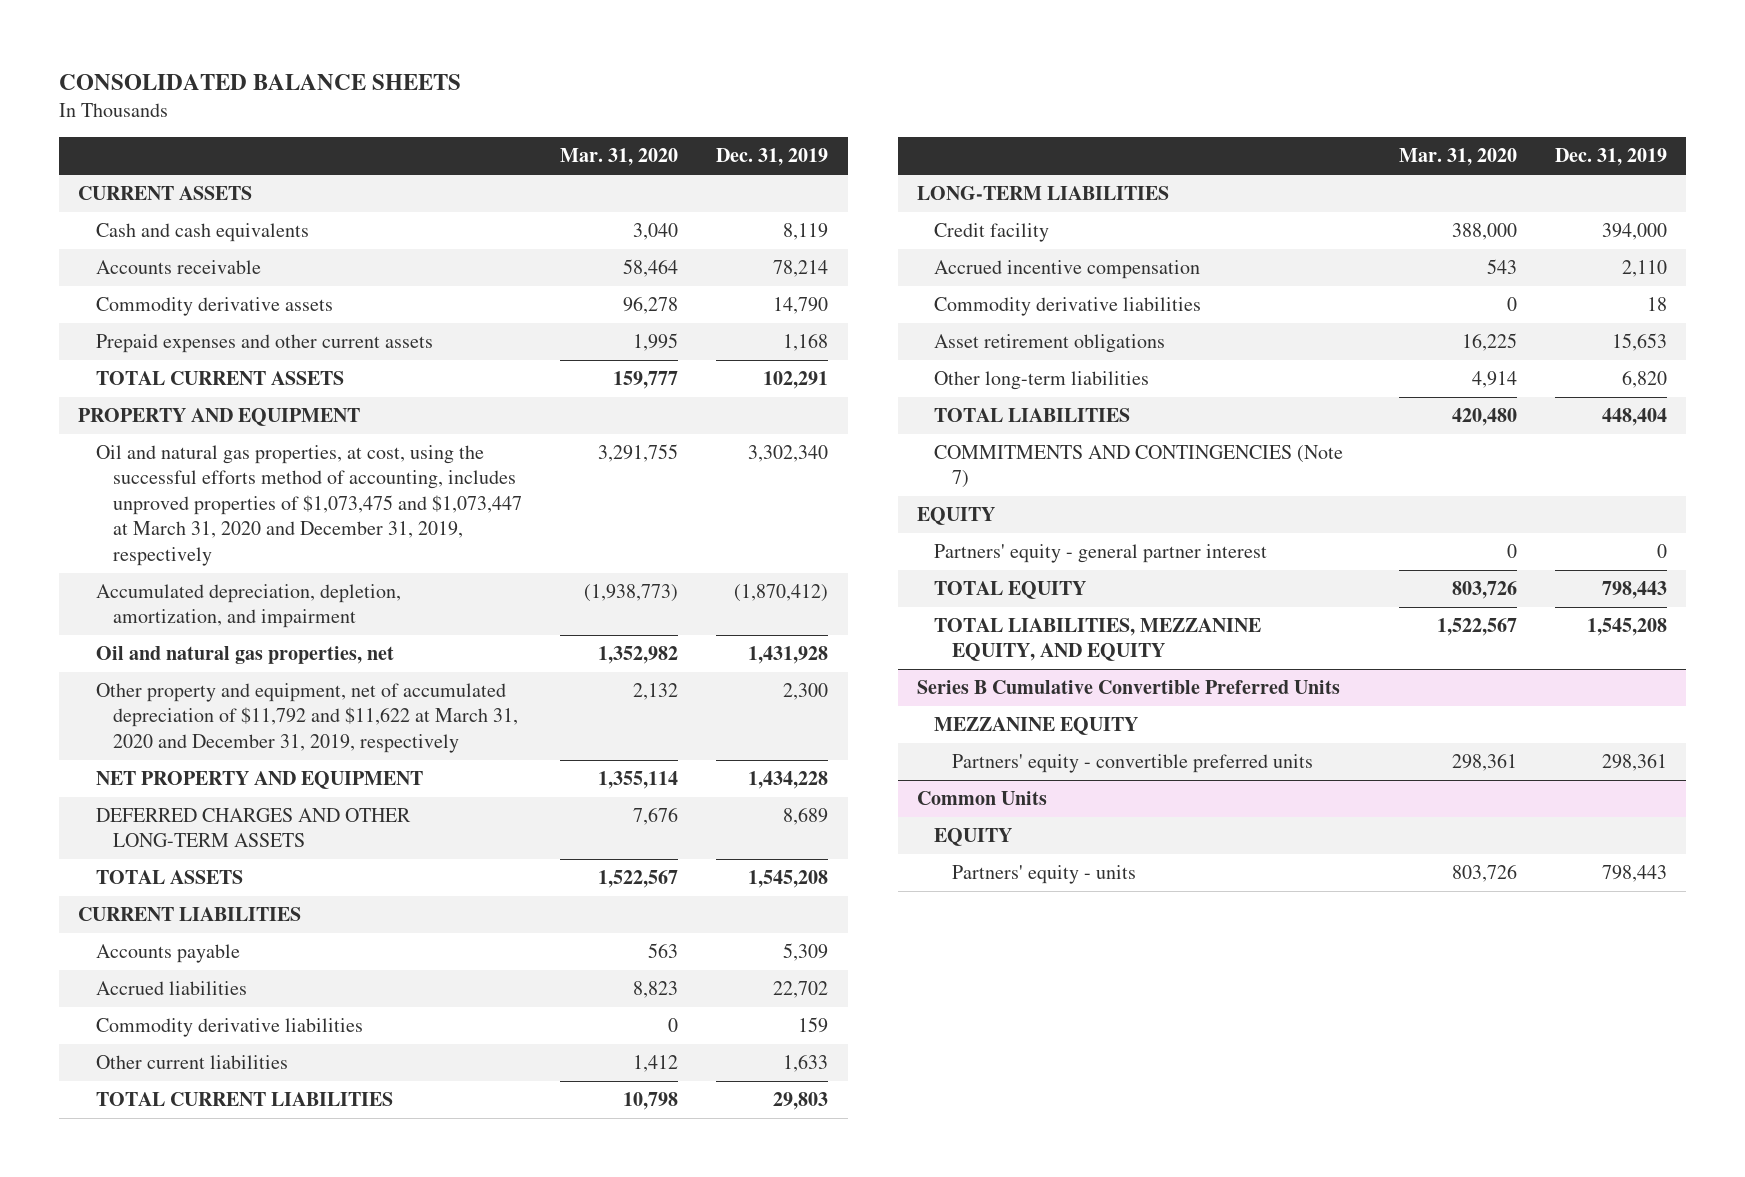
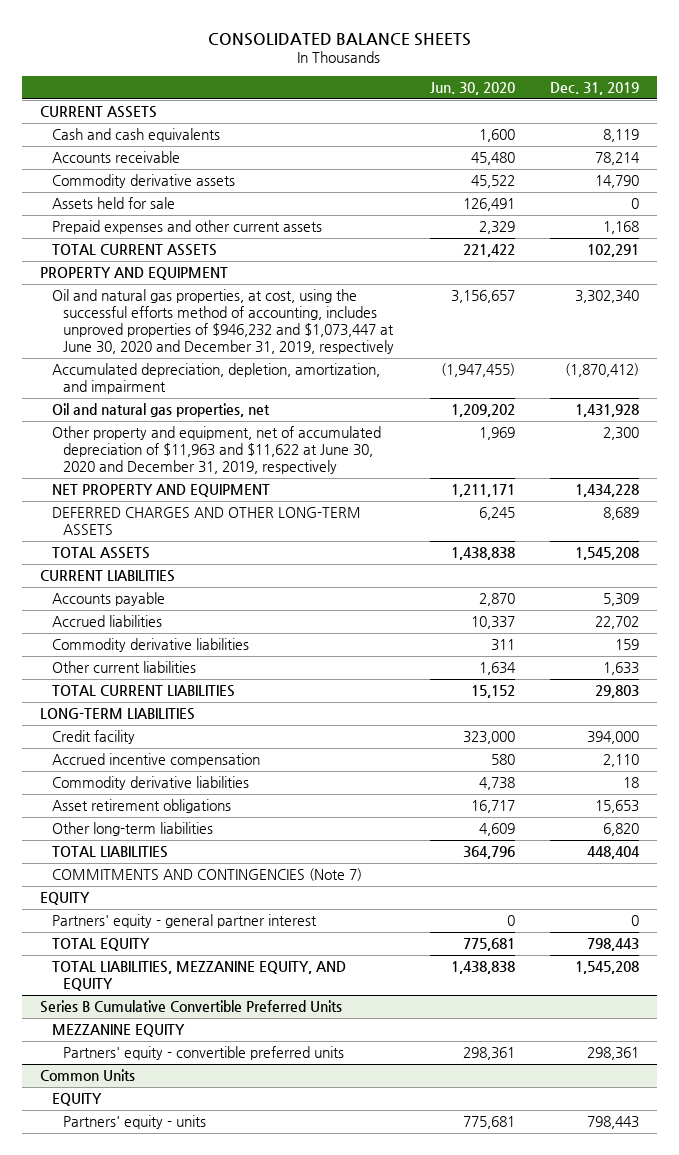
- | Mar. 31, 2020 | Dec. 31, 2019
+ | Jun. 30, 2020 | Dec. 31, 2019
+ Assets held for sale | 126,491 | 0
- Oil and natural gas properties, at cost, using the successful efforts method of accounting, includes unproved properties of $1,073,475 and $1,073,447 at March 31, 2020 and December 31, 2019, respectively | 3,291,755 | 3,302,340
+ Oil and natural gas properties, at cost, using the successful efforts method of accounting, includes unproved properties of $946,232 and $1,073,447 at June 30, 2020 and December 31, 2019, respectively | 3,156,657 | 3,302,340
- Other property and equipment, net of accumulated depreciation of $11,792 and $11,622 at March 31, 2020 and December 31, 2019, respectively | 2,132 | 2,300
+ Other property and equipment, net of accumulated depreciation of $11,963 and $11,622 at June 30, 2020 and December 31, 2019, respectively | 1,969 | 2,300

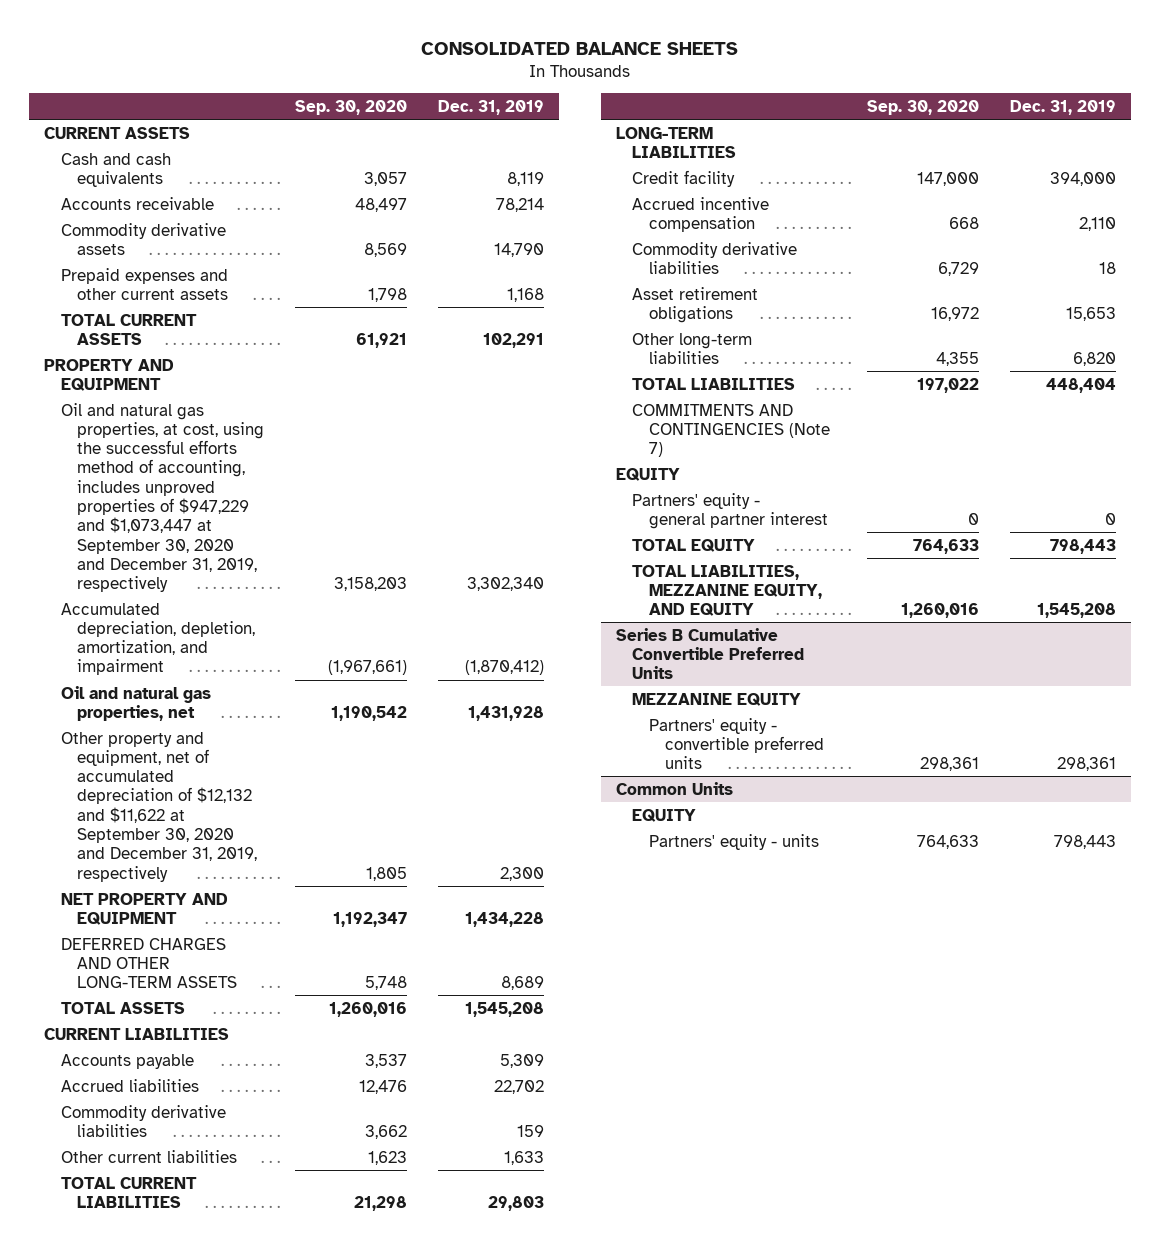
- | Jun. 30, 2020 | Dec. 31, 2019
+ | Sep. 30, 2020 | Dec. 31, 2019
- Assets held for sale | 126,491 | 0
- Oil and natural gas properties, at cost, using the successful efforts method of accounting, includes unproved properties of $946,232 and $1,073,447 at June 30, 2020 and December 31, 2019, respectively | 3,156,657 | 3,302,340
+ Oil and natural gas properties, at cost, using the successful efforts method of accounting, includes unproved properties of $947,229 and $1,073,447 at September 30, 2020 and December 31, 2019, respectively | 3,158,203 | 3,302,340
- Other property and equipment, net of accumulated depreciation of $11,963 and $11,622 at June 30, 2020 and December 31, 2019, respectively | 1,969 | 2,300
+ Other property and equipment, net of accumulated depreciation of $12,132 and $11,622 at September 30, 2020 and December 31, 2019, respectively | 1,805 | 2,300

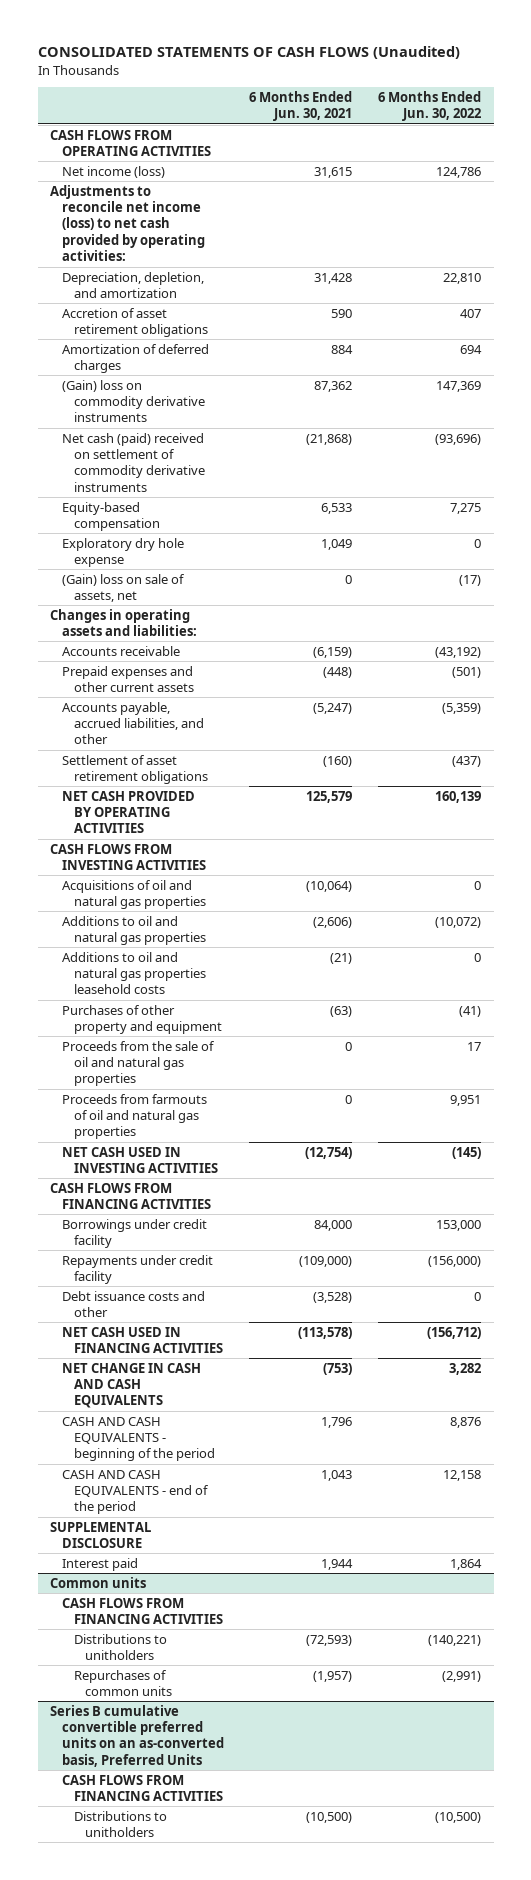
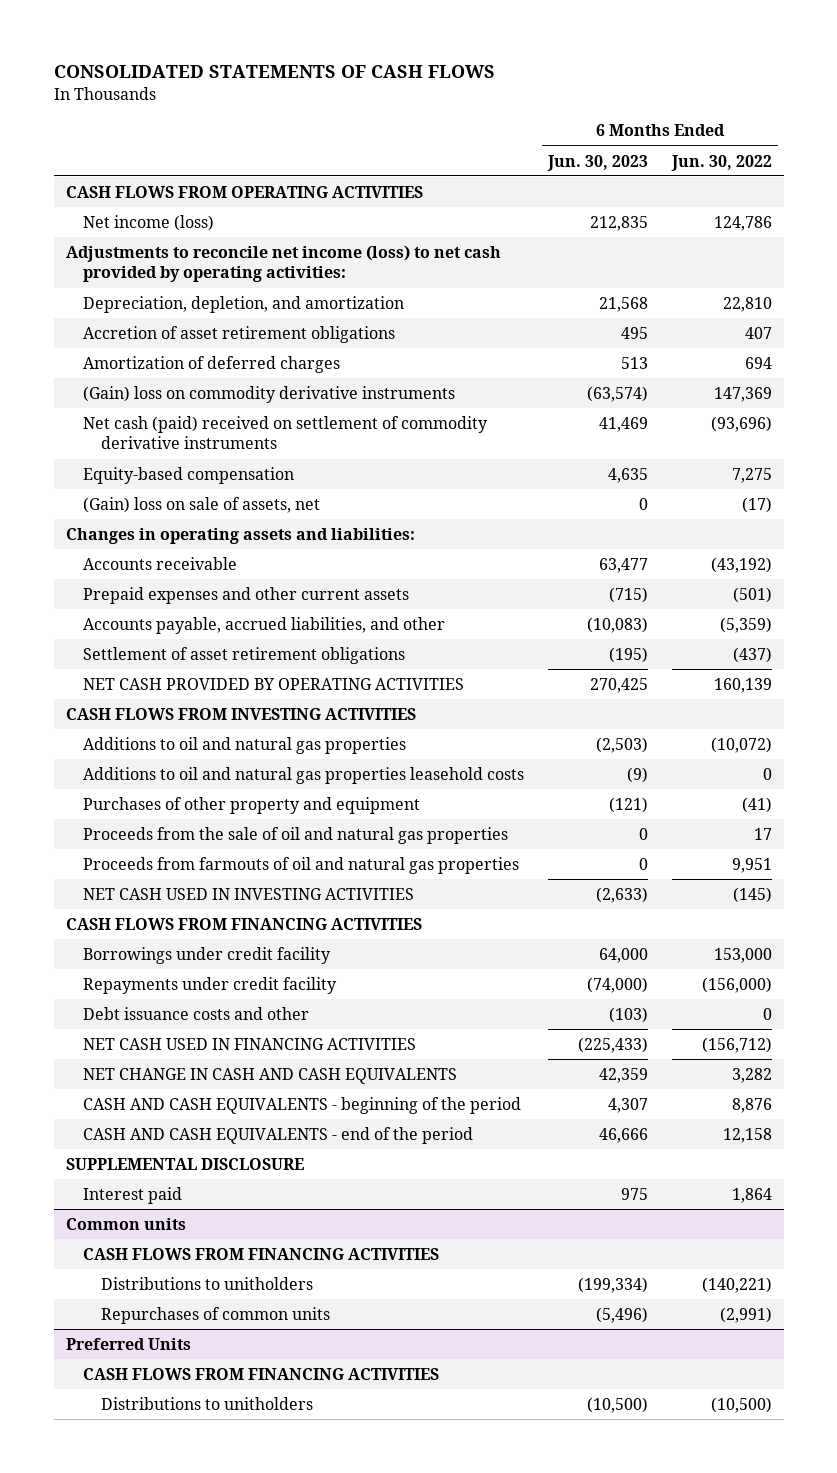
- CONSOLIDATED STATEMENTS OF CASH FLOWS (Unaudited)
+ CONSOLIDATED STATEMENTS OF CASH FLOWS
- | 6 Months Ended Jun. 30, 2021 | 6 Months Ended Jun. 30, 2022
+ | 6 Months Ended Jun. 30, 2023 | 6 Months Ended Jun. 30, 2022
- Exploratory dry hole expense | 1,049 | 0
- Acquisitions of oil and natural gas properties | (10,064) | 0
- Series B cumulative convertible preferred units on an as-converted basis, Preferred Units
+ Preferred Units

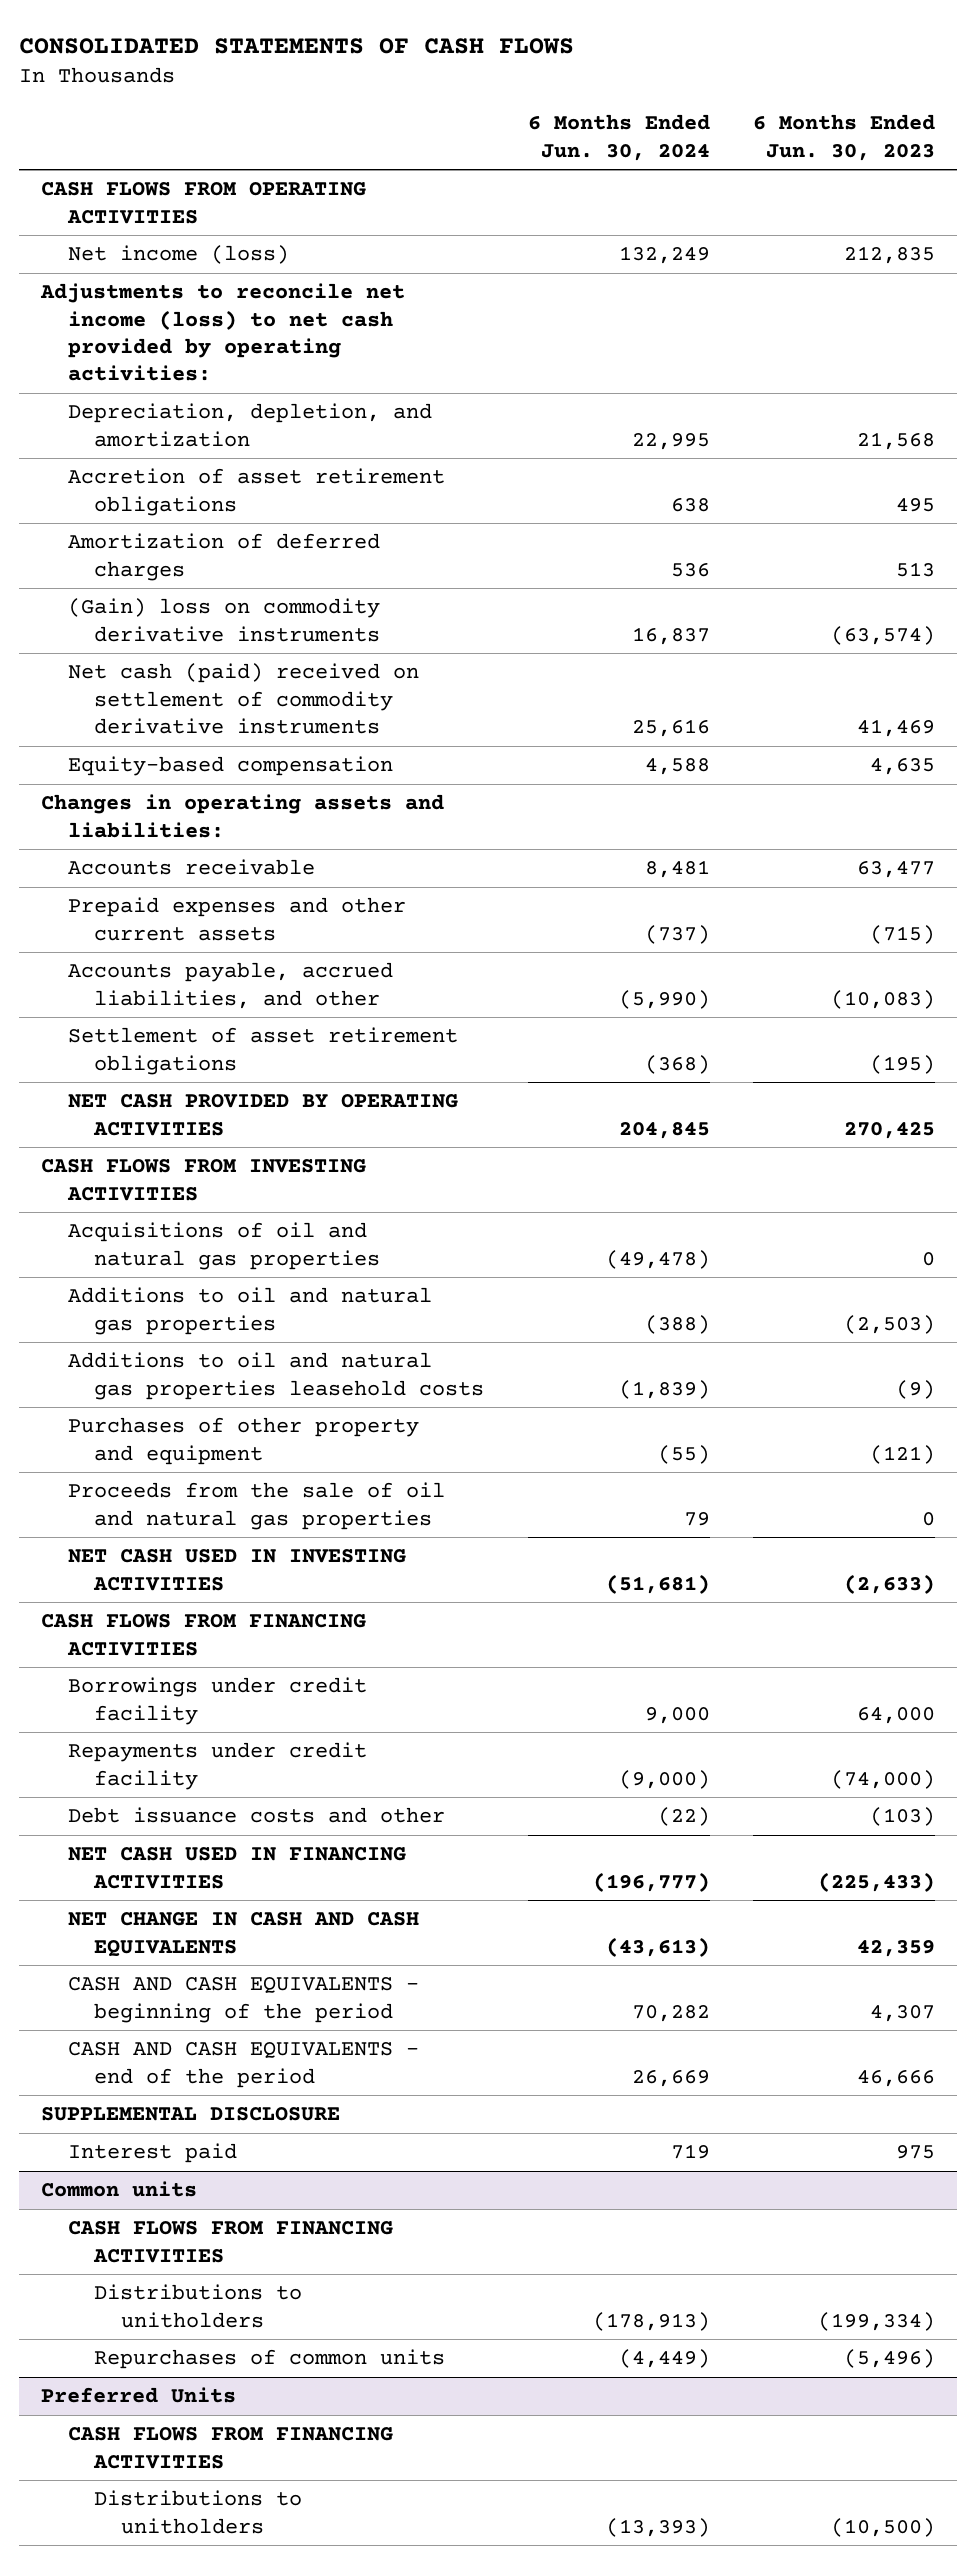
- | 6 Months Ended Jun. 30, 2023 | 6 Months Ended Jun. 30, 2022
+ | 6 Months Ended Jun. 30, 2024 | 6 Months Ended Jun. 30, 2023
- (Gain) loss on sale of assets, net | 0 | (17)
+ Acquisitions of oil and natural gas properties | (49,478) | 0
- Proceeds from farmouts of oil and natural gas properties | 0 | 9,951

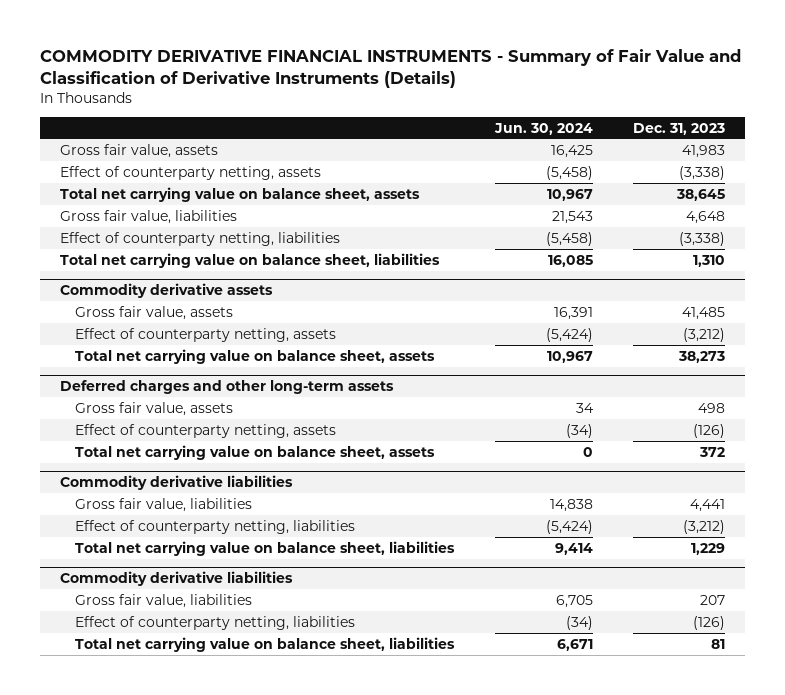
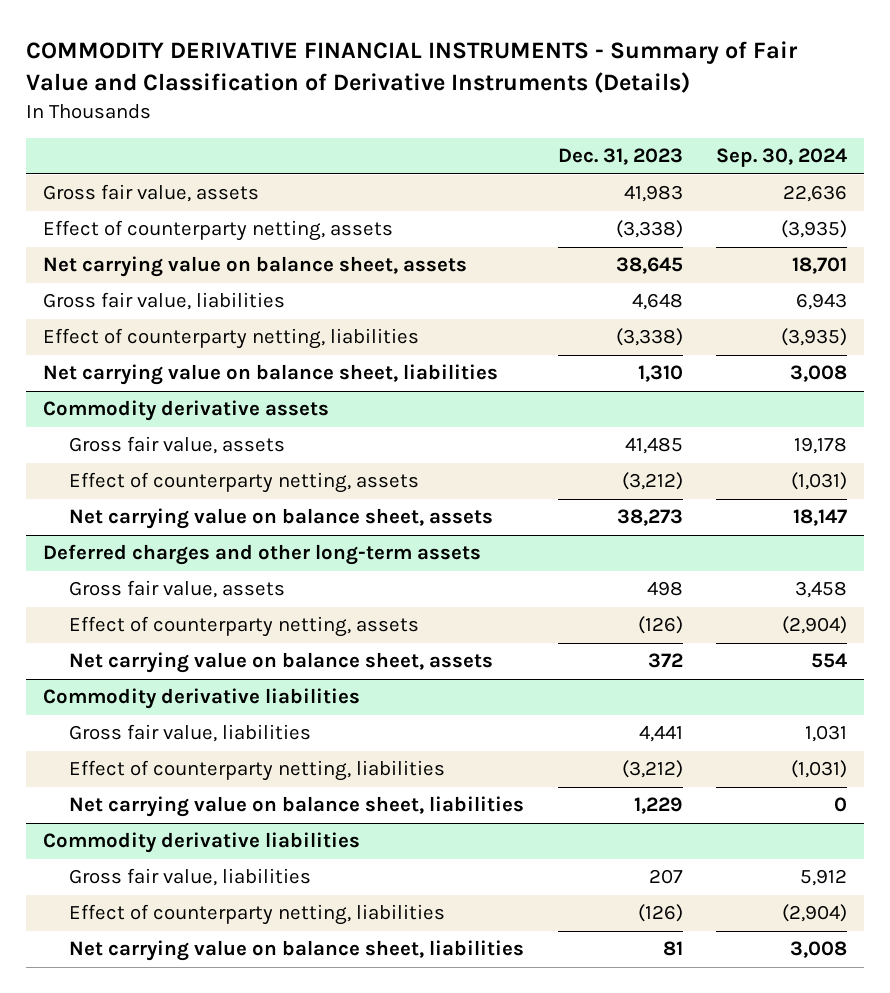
- | Jun. 30, 2024 | Dec. 31, 2023
+ | Dec. 31, 2023 | Sep. 30, 2024
- Total net carrying value on balance sheet, assets | 10,967 | 38,645
+ Net carrying value on balance sheet, assets | 38,645 | 18,701
- Total net carrying value on balance sheet, liabilities | 16,085 | 1,310
+ Net carrying value on balance sheet, liabilities | 1,310 | 3,008
@ Commodity derivative assets
- Total net carrying value on balance sheet, assets | 10,967 | 38,273
+ Net carrying value on balance sheet, assets | 38,273 | 18,147
@ Deferred charges and other long-term assets
- Total net carrying value on balance sheet, assets | 0 | 372
+ Net carrying value on balance sheet, assets | 372 | 554
@ Commodity derivative liabilities
- Total net carrying value on balance sheet, liabilities | 9,414 | 1,229
+ Net carrying value on balance sheet, liabilities | 1,229 | 0
- Total net carrying value on balance sheet, liabilities | 6,671 | 81
+ Net carrying value on balance sheet, liabilities | 81 | 3,008

